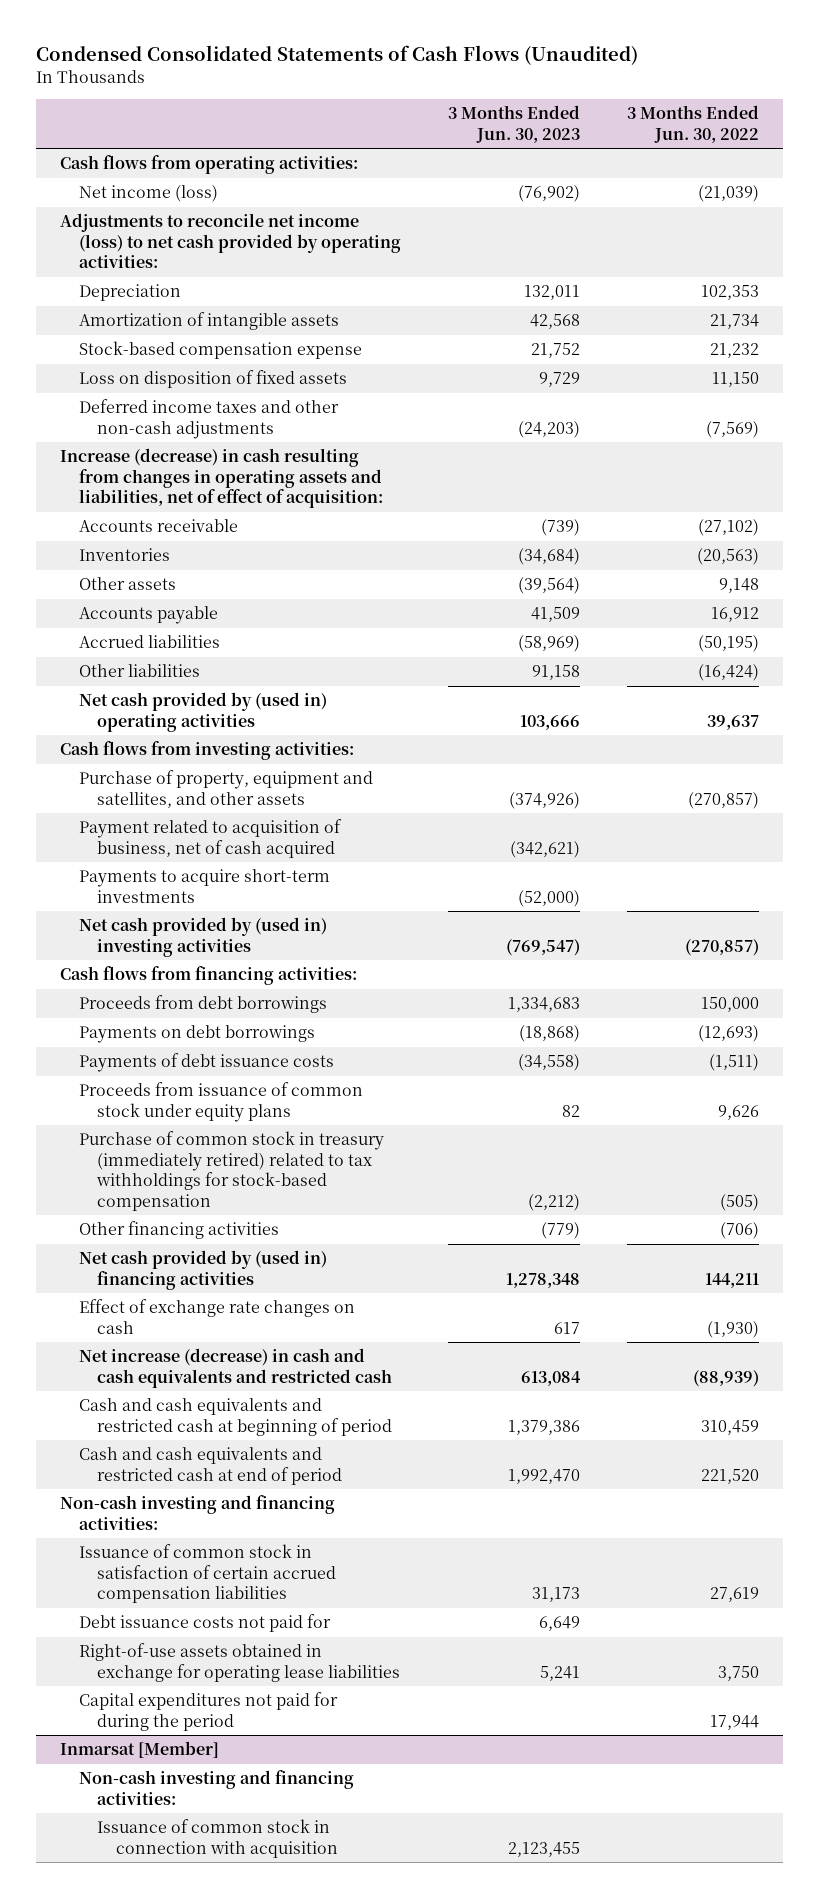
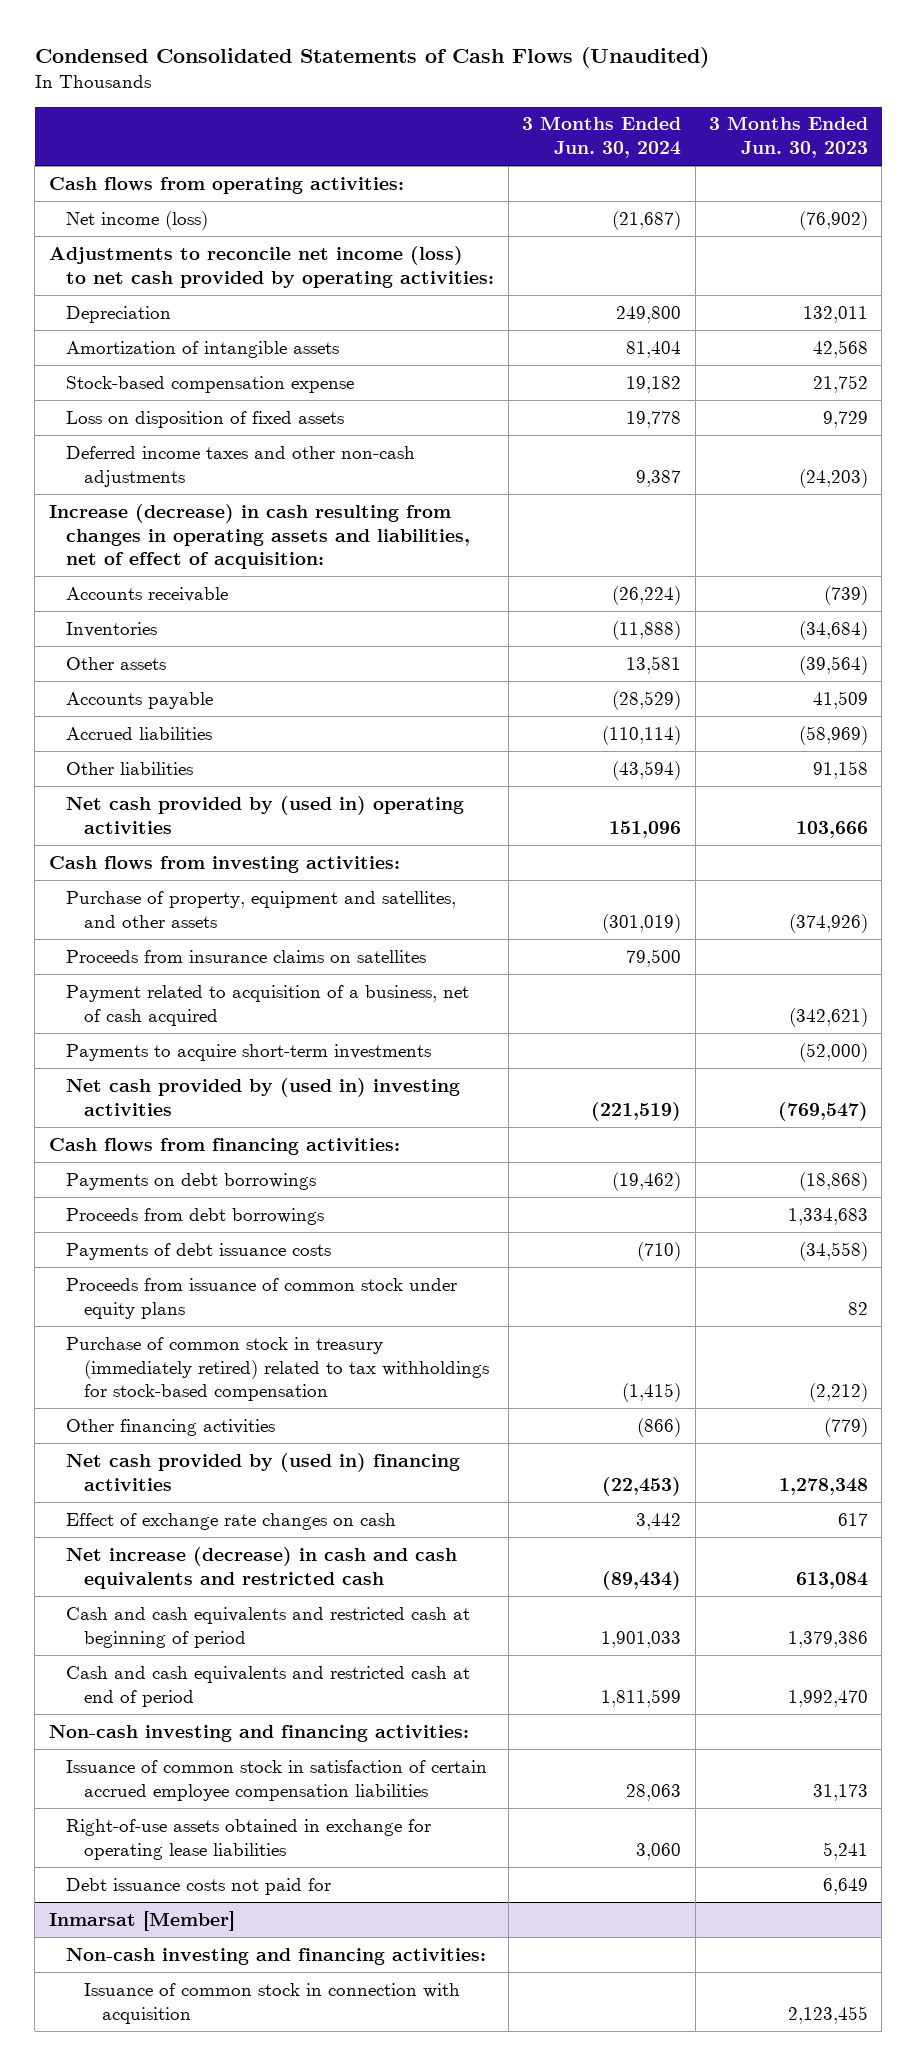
- | 3 Months Ended Jun. 30, 2023 | 3 Months Ended Jun. 30, 2022
+ | 3 Months Ended Jun. 30, 2024 | 3 Months Ended Jun. 30, 2023
- Payment related to acquisition of business, net of cash acquired | (342,621) |
+ Proceeds from insurance claims on satellites | 79,500 |
+ Payment related to acquisition of a business, net of cash acquired | | (342,621)
moved down: Proceeds from debt borrowings | | 1,334,683
- Issuance of common stock in satisfaction of certain accrued compensation liabilities | 31,173 | 27,619
+ Issuance of common stock in satisfaction of certain accrued employee compensation liabilities | 28,063 | 31,173
- Capital expenditures not paid for during the period | | 17,944
moved down: Debt issuance costs not paid for | | 6,649

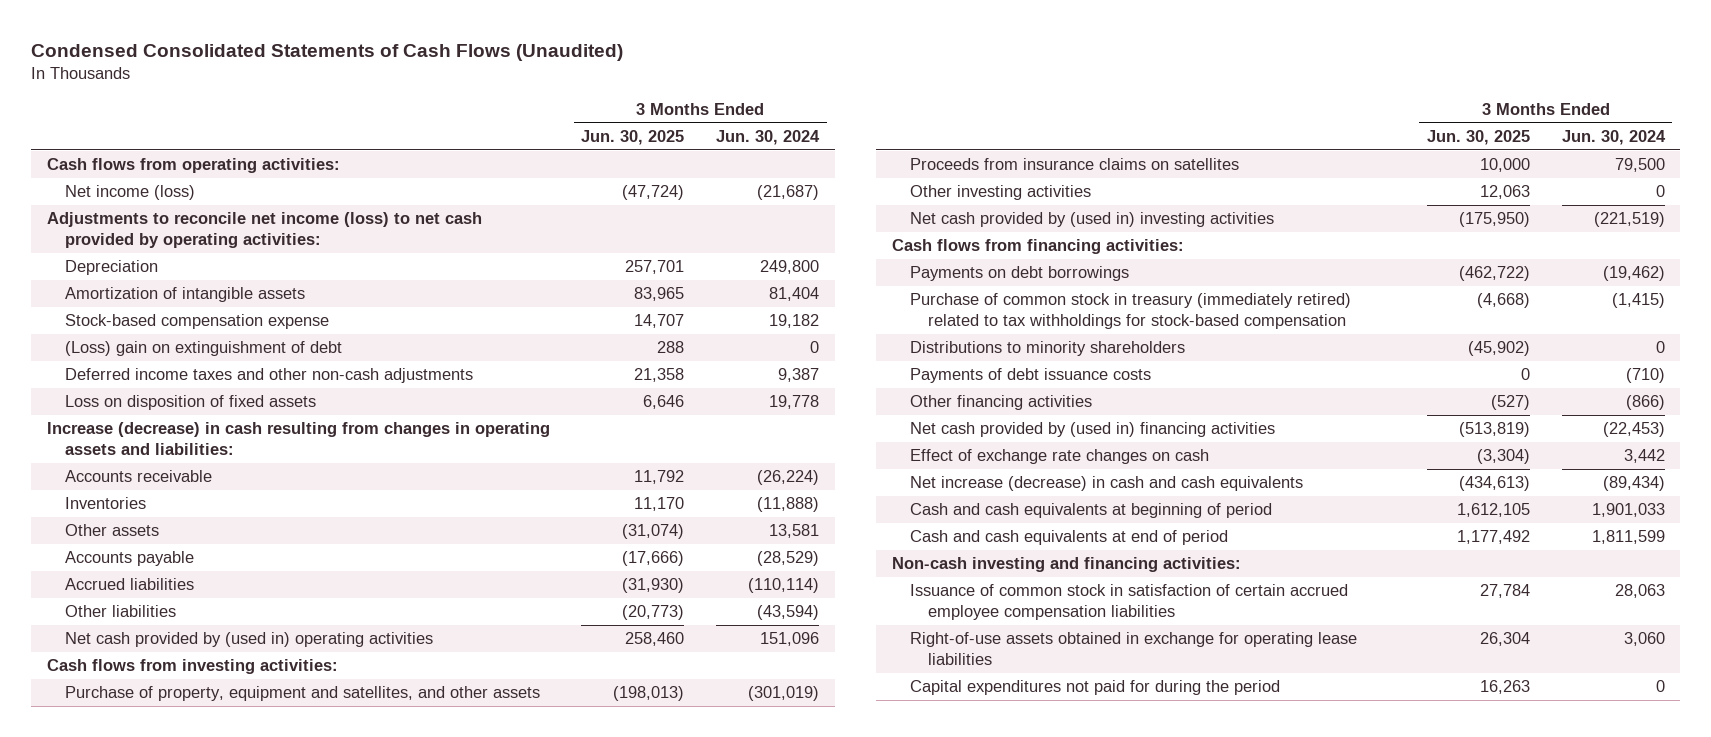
- | 3 Months Ended Jun. 30, 2024 | 3 Months Ended Jun. 30, 2023
+ | 3 Months Ended Jun. 30, 2025 | 3 Months Ended Jun. 30, 2024
+ (Loss) gain on extinguishment of debt | 288 | 0
- Increase (decrease) in cash resulting from changes in operating assets and liabilities, net of effect of acquisition:
moved down: Loss on disposition of fixed assets | 6,646 | 19,778
+ Increase (decrease) in cash resulting from changes in operating assets and liabilities:
- Payment related to acquisition of a business, net of cash acquired | | (342,621)
- Payments to acquire short-term investments | | (52,000)
+ Other investing activities | 12,063 | 0
- Proceeds from debt borrowings | | 1,334,683
- Proceeds from issuance of common stock under equity plans | | 82
+ Distributions to minority shareholders | (45,902) | 0
moved down: Payments of debt issuance costs | 0 | (710)
- Net increase (decrease) in cash and cash equivalents and restricted cash | (89,434) | 613,084
- Cash and cash equivalents and restricted cash at beginning of period | 1,901,033 | 1,379,386
- Cash and cash equivalents and restricted cash at end of period | 1,811,599 | 1,992,470
+ Net increase (decrease) in cash and cash equivalents | (434,613) | (89,434)
+ Cash and cash equivalents at beginning of period | 1,612,105 | 1,901,033
+ Cash and cash equivalents at end of period | 1,177,492 | 1,811,599
- Debt issuance costs not paid for | | 6,649
- Inmarsat [Member]
- Non-cash investing and financing activities:
- Issuance of common stock in connection with acquisition | | 2,123,455
+ Capital expenditures not paid for during the period | 16,263 | 0

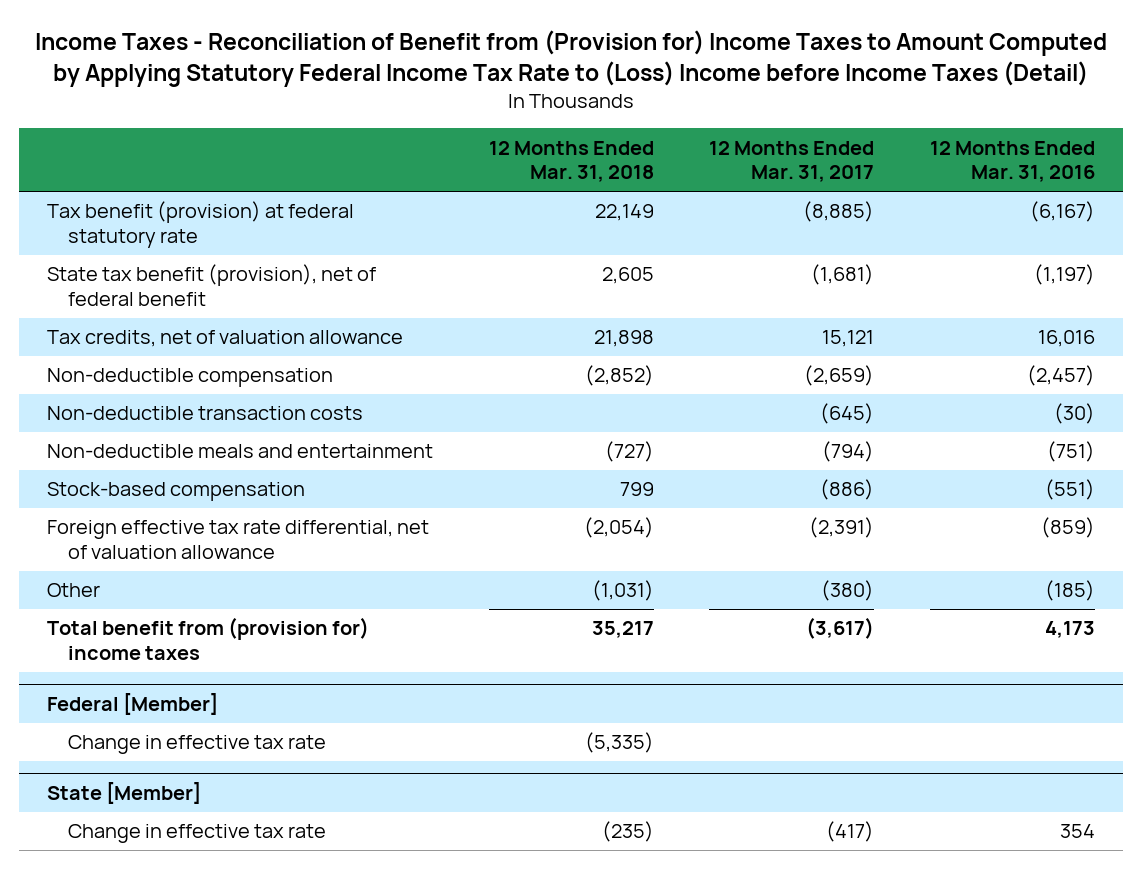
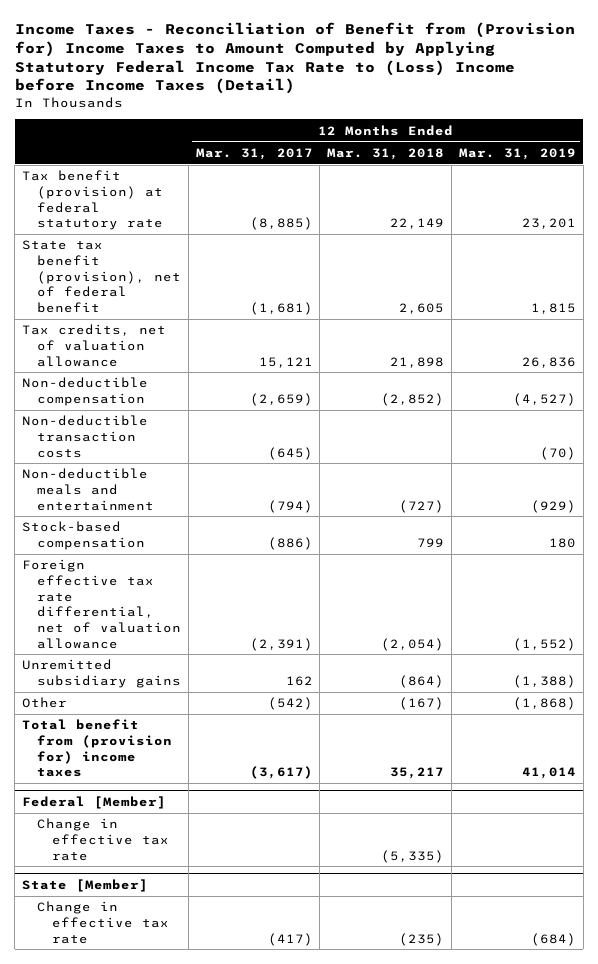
- | 12 Months Ended Mar. 31, 2018 | 12 Months Ended Mar. 31, 2017 | 12 Months Ended Mar. 31, 2016
+ | 12 Months Ended Mar. 31, 2017 | 12 Months Ended Mar. 31, 2018 | 12 Months Ended Mar. 31, 2019
- Other | (1,031) | (380) | (185)
+ Unremitted subsidiary gains | 162 | (864) | (1,388)
+ Other | (542) | (167) | (1,868)

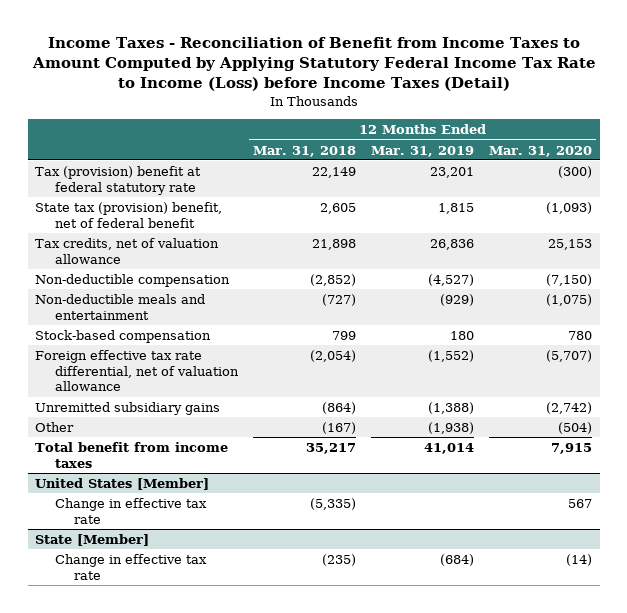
- Income Taxes - Reconciliation of Benefit from (Provision for) Income Taxes to Amount Computed by Applying Statutory Federal Income Tax Rate to (Loss) Income before Income Taxes (Detail)
+ Income Taxes - Reconciliation of Benefit from Income Taxes to Amount Computed by Applying Statutory Federal Income Tax Rate to Income (Loss) before Income Taxes (Detail)
- | 12 Months Ended Mar. 31, 2017 | 12 Months Ended Mar. 31, 2018 | 12 Months Ended Mar. 31, 2019
+ | 12 Months Ended Mar. 31, 2018 | 12 Months Ended Mar. 31, 2019 | 12 Months Ended Mar. 31, 2020
- Tax benefit (provision) at federal statutory rate | (8,885) | 22,149 | 23,201
- State tax benefit (provision), net of federal benefit | (1,681) | 2,605 | 1,815
+ Tax (provision) benefit at federal statutory rate | 22,149 | 23,201 | (300)
+ State tax (provision) benefit, net of federal benefit | 2,605 | 1,815 | (1,093)
- Non-deductible transaction costs | (645) | | (70)
- Other | (542) | (167) | (1,868)
- Total benefit from (provision for) income taxes | (3,617) | 35,217 | 41,014
- Federal [Member]
+ Other | (167) | (1,938) | (504)
+ Total benefit from income taxes | 35,217 | 41,014 | 7,915
+ United States [Member]

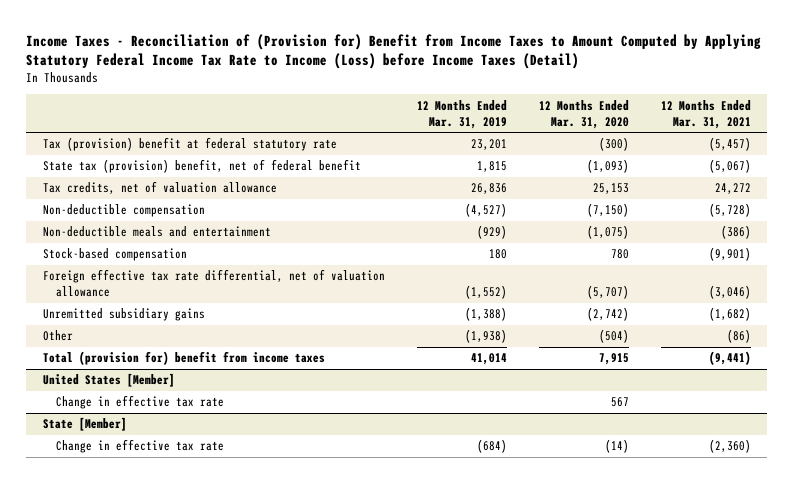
- Income Taxes - Reconciliation of Benefit from Income Taxes to Amount Computed by Applying Statutory Federal Income Tax Rate to Income (Loss) before Income Taxes (Detail)
+ Income Taxes - Reconciliation of (Provision for) Benefit from Income Taxes to Amount Computed by Applying Statutory Federal Income Tax Rate to Income (Loss) before Income Taxes (Detail)
- | 12 Months Ended Mar. 31, 2018 | 12 Months Ended Mar. 31, 2019 | 12 Months Ended Mar. 31, 2020
+ | 12 Months Ended Mar. 31, 2019 | 12 Months Ended Mar. 31, 2020 | 12 Months Ended Mar. 31, 2021
- Total benefit from income taxes | 35,217 | 41,014 | 7,915
+ Total (provision for) benefit from income taxes | 41,014 | 7,915 | (9,441)

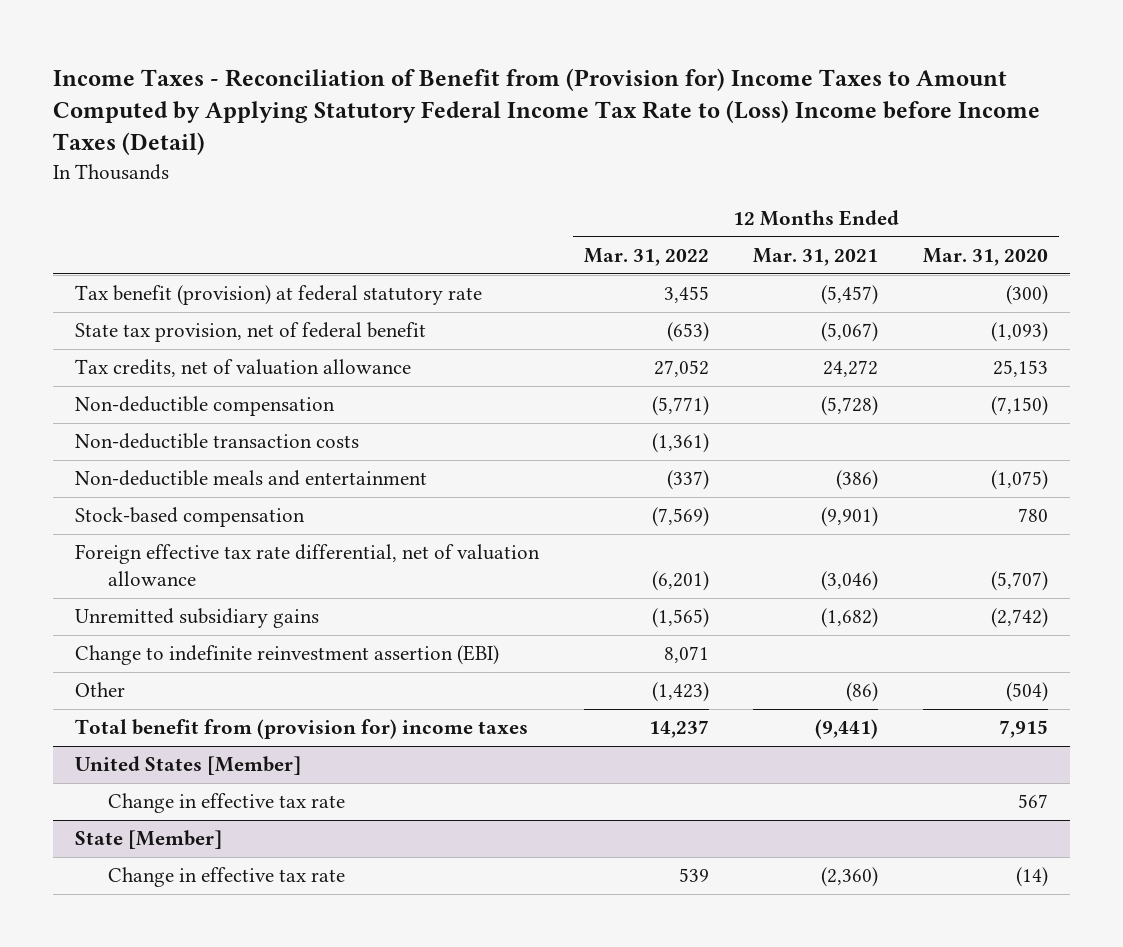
- Income Taxes - Reconciliation of (Provision for) Benefit from Income Taxes to Amount Computed by Applying Statutory Federal Income Tax Rate to Income (Loss) before Income Taxes (Detail)
+ Income Taxes - Reconciliation of Benefit from (Provision for) Income Taxes to Amount Computed by Applying Statutory Federal Income Tax Rate to (Loss) Income before Income Taxes (Detail)
- | 12 Months Ended Mar. 31, 2019 | 12 Months Ended Mar. 31, 2020 | 12 Months Ended Mar. 31, 2021
+ | 12 Months Ended Mar. 31, 2022 | 12 Months Ended Mar. 31, 2021 | 12 Months Ended Mar. 31, 2020
- Tax (provision) benefit at federal statutory rate | 23,201 | (300) | (5,457)
- State tax (provision) benefit, net of federal benefit | 1,815 | (1,093) | (5,067)
+ Tax benefit (provision) at federal statutory rate | 3,455 | (5,457) | (300)
+ State tax provision, net of federal benefit | (653) | (5,067) | (1,093)
+ Non-deductible transaction costs | (1,361) | |
+ Change to indefinite reinvestment assertion (EBI) | 8,071 | |
- Total (provision for) benefit from income taxes | 41,014 | 7,915 | (9,441)
+ Total benefit from (provision for) income taxes | 14,237 | (9,441) | 7,915

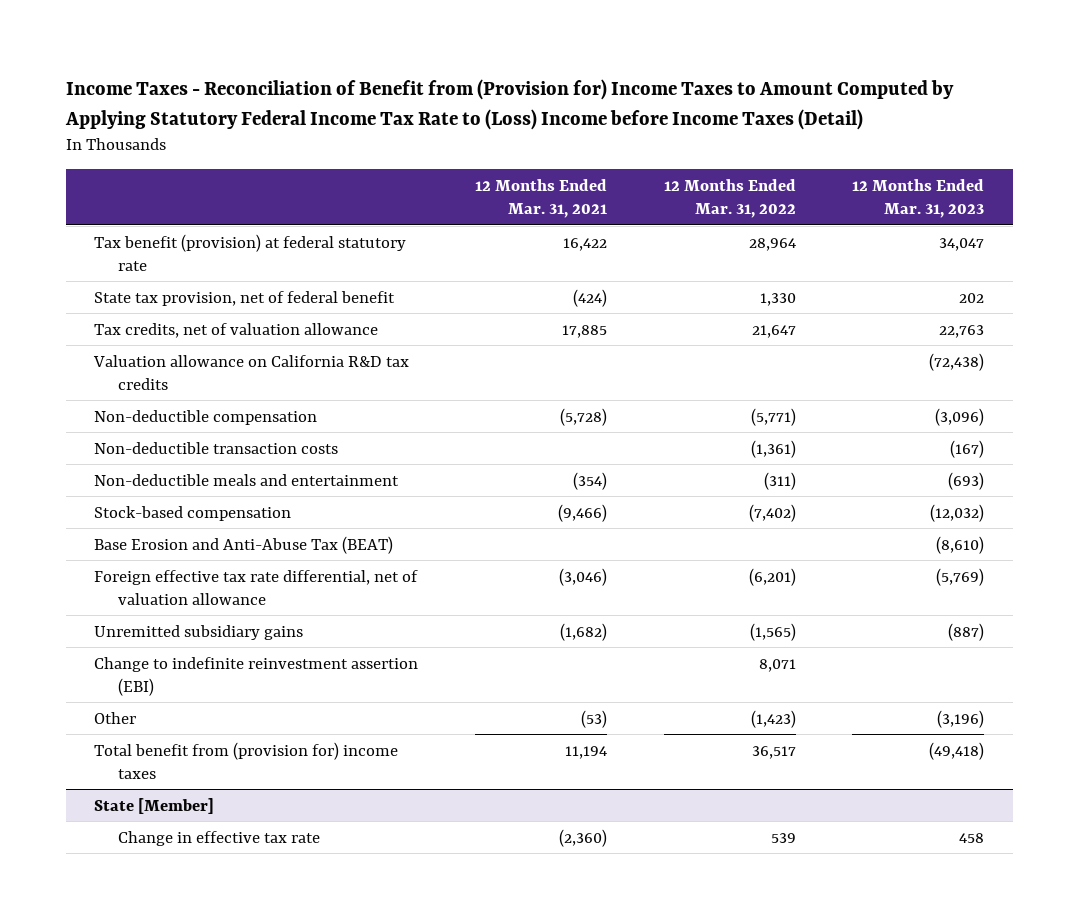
- | 12 Months Ended Mar. 31, 2022 | 12 Months Ended Mar. 31, 2021 | 12 Months Ended Mar. 31, 2020
+ | 12 Months Ended Mar. 31, 2021 | 12 Months Ended Mar. 31, 2022 | 12 Months Ended Mar. 31, 2023
- Tax benefit (provision) at federal statutory rate | 3,455 | (5,457) | (300)
- State tax provision, net of federal benefit | (653) | (5,067) | (1,093)
- Tax credits, net of valuation allowance | 27,052 | 24,272 | 25,153
+ Tax benefit (provision) at federal statutory rate | 16,422 | 28,964 | 34,047
+ State tax provision, net of federal benefit | (424) | 1,330 | 202
+ Tax credits, net of valuation allowance | 17,885 | 21,647 | 22,763
+ Valuation allowance on California R&D tax credits | | | (72,438)
- Non-deductible meals and entertainment | (337) | (386) | (1,075)
- Stock-based compensation | (7,569) | (9,901) | 780
+ Non-deductible meals and entertainment | (354) | (311) | (693)
+ Stock-based compensation | (9,466) | (7,402) | (12,032)
+ Base Erosion and Anti-Abuse Tax (BEAT) | | | (8,610)
- Other | (1,423) | (86) | (504)
- Total benefit from (provision for) income taxes | 14,237 | (9,441) | 7,915
- United States [Member]
- Change in effective tax rate | | | 567
+ Other | (53) | (1,423) | (3,196)
+ Total benefit from (provision for) income taxes | 11,194 | 36,517 | (49,418)

